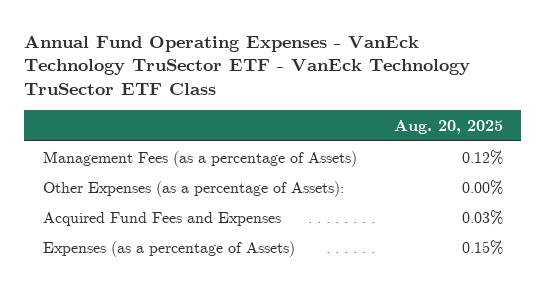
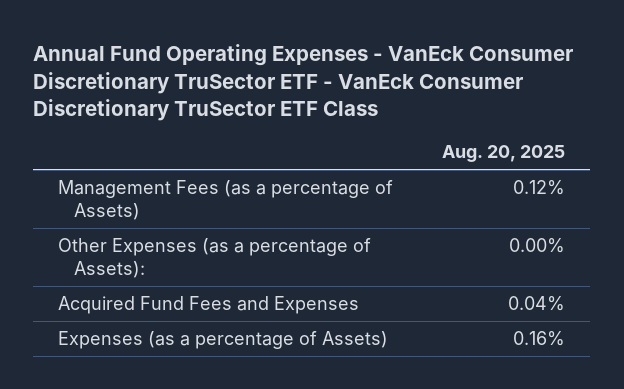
- Annual Fund Operating Expenses - VanEck Technology TruSector ETF - VanEck Technology TruSector ETF Class
+ Annual Fund Operating Expenses - VanEck Consumer Discretionary TruSector ETF - VanEck Consumer Discretionary TruSector ETF Class
- Acquired Fund Fees and Expenses | 0.03%
- Expenses (as a percentage of Assets) | 0.15%
+ Acquired Fund Fees and Expenses | 0.04%
+ Expenses (as a percentage of Assets) | 0.16%

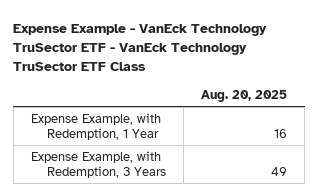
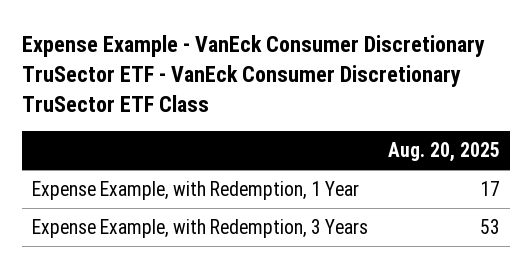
- Expense Example - VanEck Technology TruSector ETF - VanEck Technology TruSector ETF Class
+ Expense Example - VanEck Consumer Discretionary TruSector ETF - VanEck Consumer Discretionary TruSector ETF Class
- Expense Example, with Redemption, 1 Year | 16
- Expense Example, with Redemption, 3 Years | 49
+ Expense Example, with Redemption, 1 Year | 17
+ Expense Example, with Redemption, 3 Years | 53

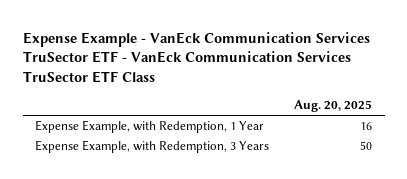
- Expense Example - VanEck Consumer Discretionary TruSector ETF - VanEck Consumer Discretionary TruSector ETF Class
+ Expense Example - VanEck Communication Services TruSector ETF - VanEck Communication Services TruSector ETF Class
- Expense Example, with Redemption, 1 Year | 17
- Expense Example, with Redemption, 3 Years | 53
+ Expense Example, with Redemption, 1 Year | 16
+ Expense Example, with Redemption, 3 Years | 50

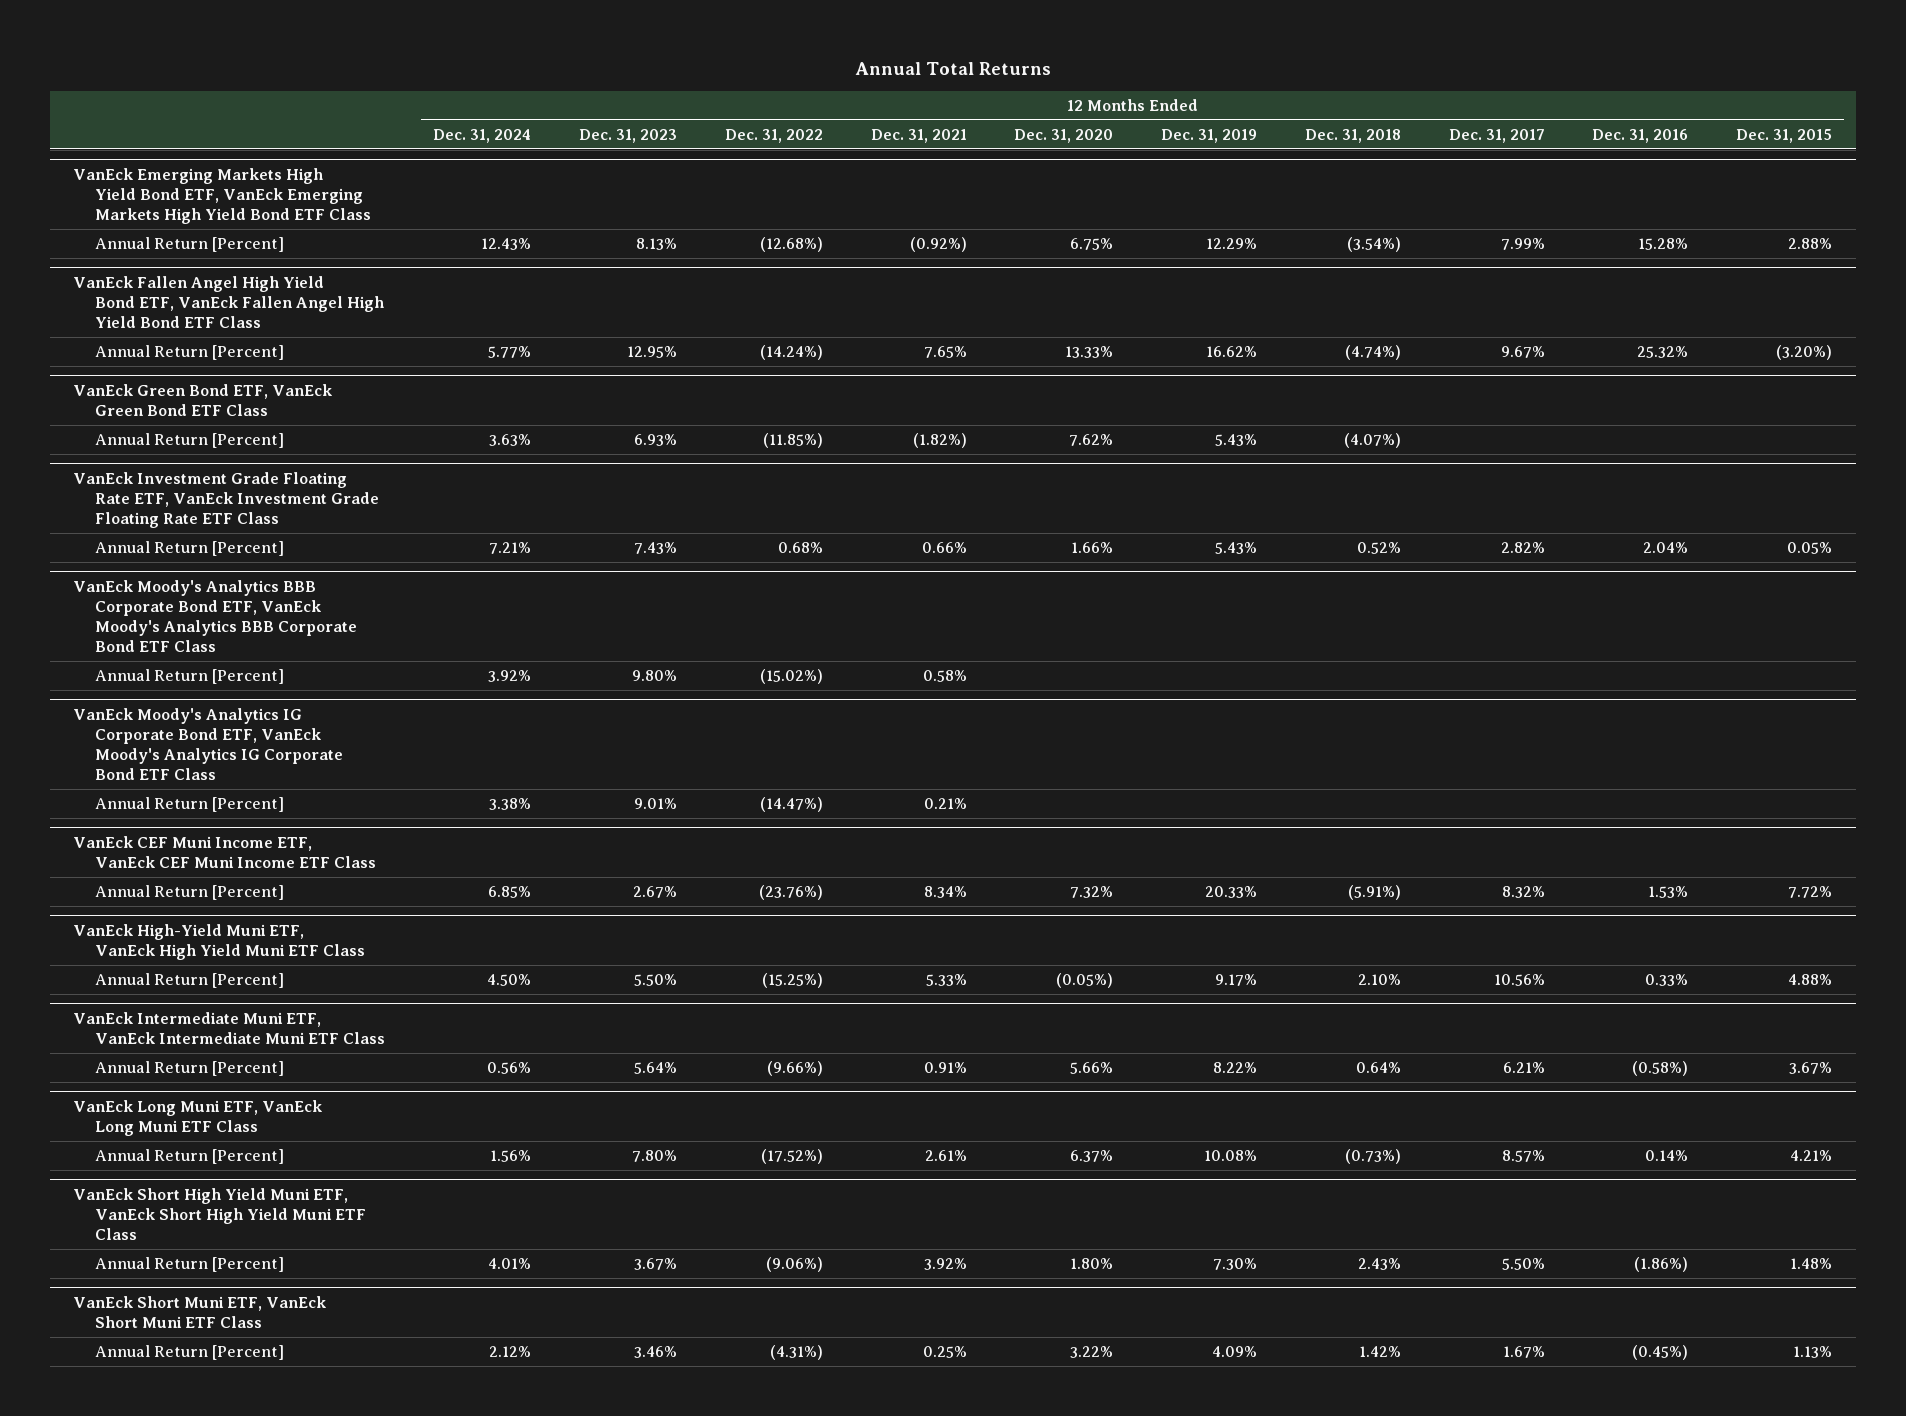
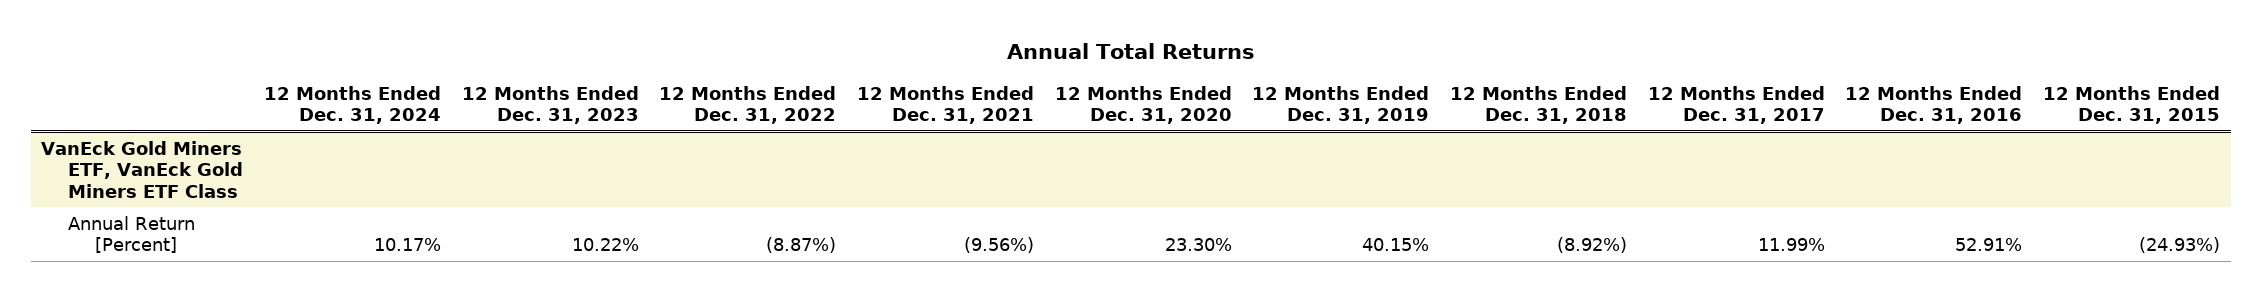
- VanEck Emerging Markets High Yield Bond ETF, VanEck Emerging Markets High Yield Bond ETF Class
- Annual Return [Percent] | 12.43% | 8.13% | (12.68%) | (0.92%) | 6.75% | 12.29% | (3.54%) | 7.99% | 15.28% | 2.88%
- VanEck Fallen Angel High Yield Bond ETF, VanEck Fallen Angel High Yield Bond ETF Class
- Annual Return [Percent] | 5.77% | 12.95% | (14.24%) | 7.65% | 13.33% | 16.62% | (4.74%) | 9.67% | 25.32% | (3.20%)
- VanEck Green Bond ETF, VanEck Green Bond ETF Class
- Annual Return [Percent] | 3.63% | 6.93% | (11.85%) | (1.82%) | 7.62% | 5.43% | (4.07%) | | |
- VanEck Investment Grade Floating Rate ETF, VanEck Investment Grade Floating Rate ETF Class
- Annual Return [Percent] | 7.21% | 7.43% | 0.68% | 0.66% | 1.66% | 5.43% | 0.52% | 2.82% | 2.04% | 0.05%
- VanEck Moody's Analytics BBB Corporate Bond ETF, VanEck Moody's Analytics BBB Corporate Bond ETF Class
- Annual Return [Percent] | 3.92% | 9.80% | (15.02%) | 0.58% | | | | | |
- VanEck Moody's Analytics IG Corporate Bond ETF, VanEck Moody's Analytics IG Corporate Bond ETF Class
- Annual Return [Percent] | 3.38% | 9.01% | (14.47%) | 0.21% | | | | | |
- VanEck CEF Muni Income ETF, VanEck CEF Muni Income ETF Class
- Annual Return [Percent] | 6.85% | 2.67% | (23.76%) | 8.34% | 7.32% | 20.33% | (5.91%) | 8.32% | 1.53% | 7.72%
- VanEck High-Yield Muni ETF, VanEck High Yield Muni ETF Class
- Annual Return [Percent] | 4.50% | 5.50% | (15.25%) | 5.33% | (0.05%) | 9.17% | 2.10% | 10.56% | 0.33% | 4.88%
- VanEck Intermediate Muni ETF, VanEck Intermediate Muni ETF Class
- Annual Return [Percent] | 0.56% | 5.64% | (9.66%) | 0.91% | 5.66% | 8.22% | 0.64% | 6.21% | (0.58%) | 3.67%
- VanEck Long Muni ETF, VanEck Long Muni ETF Class
- Annual Return [Percent] | 1.56% | 7.80% | (17.52%) | 2.61% | 6.37% | 10.08% | (0.73%) | 8.57% | 0.14% | 4.21%
- VanEck Short High Yield Muni ETF, VanEck Short High Yield Muni ETF Class
- Annual Return [Percent] | 4.01% | 3.67% | (9.06%) | 3.92% | 1.80% | 7.30% | 2.43% | 5.50% | (1.86%) | 1.48%
- VanEck Short Muni ETF, VanEck Short Muni ETF Class
- Annual Return [Percent] | 2.12% | 3.46% | (4.31%) | 0.25% | 3.22% | 4.09% | 1.42% | 1.67% | (0.45%) | 1.13%
+ VanEck Gold Miners ETF, VanEck Gold Miners ETF Class
+ Annual Return [Percent] | 10.17% | 10.22% | (8.87%) | (9.56%) | 23.30% | 40.15% | (8.92%) | 11.99% | 52.91% | (24.93%)

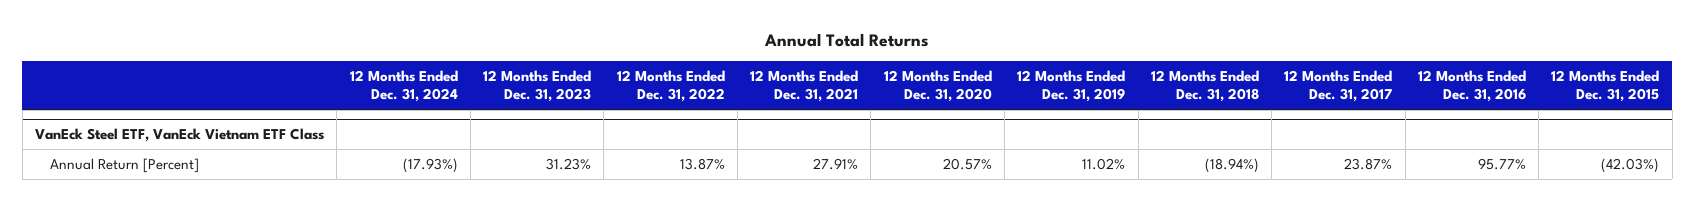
- VanEck Gold Miners ETF, VanEck Gold Miners ETF Class
- Annual Return [Percent] | 10.17% | 10.22% | (8.87%) | (9.56%) | 23.30% | 40.15% | (8.92%) | 11.99% | 52.91% | (24.93%)
+ VanEck Steel ETF, VanEck Vietnam ETF Class
+ Annual Return [Percent] | (17.93%) | 31.23% | 13.87% | 27.91% | 20.57% | 11.02% | (18.94%) | 23.87% | 95.77% | (42.03%)

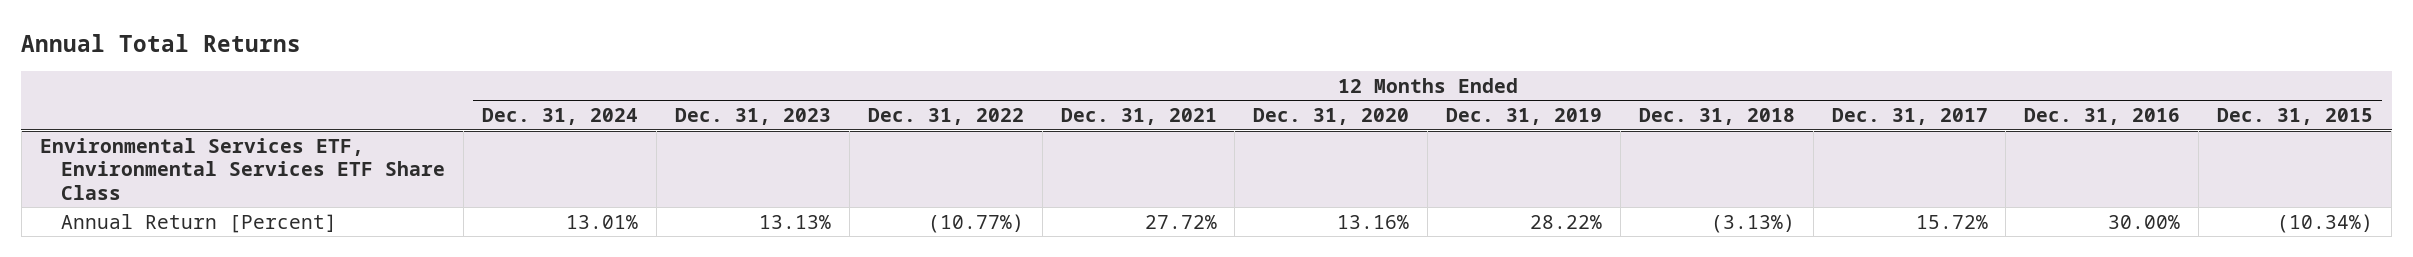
- VanEck Steel ETF, VanEck Vietnam ETF Class
- Annual Return [Percent] | (17.93%) | 31.23% | 13.87% | 27.91% | 20.57% | 11.02% | (18.94%) | 23.87% | 95.77% | (42.03%)
+ Environmental Services ETF, Environmental Services ETF Share Class
+ Annual Return [Percent] | 13.01% | 13.13% | (10.77%) | 27.72% | 13.16% | 28.22% | (3.13%) | 15.72% | 30.00% | (10.34%)

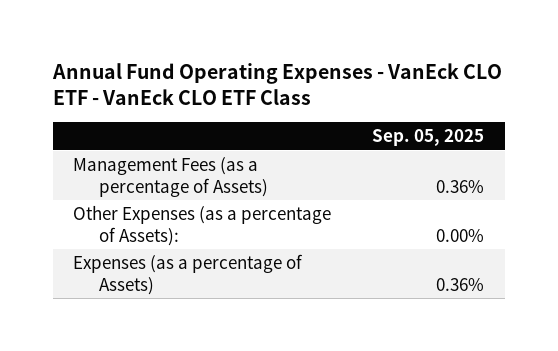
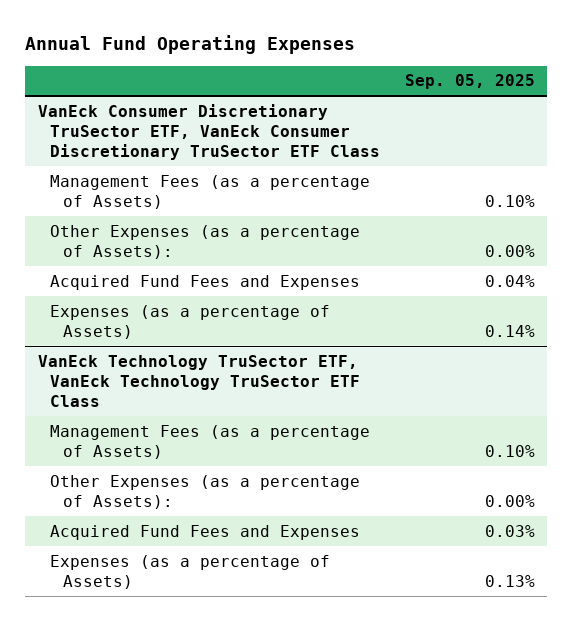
- Annual Fund Operating Expenses - VanEck CLO ETF - VanEck CLO ETF Class
+ Annual Fund Operating Expenses
- Management Fees (as a percentage of Assets) | 0.36%
+ VanEck Consumer Discretionary TruSector ETF, VanEck Consumer Discretionary TruSector ETF Class
+ Management Fees (as a percentage of Assets) | 0.10%
- Expenses (as a percentage of Assets) | 0.36%
+ Acquired Fund Fees and Expenses | 0.04%
+ Expenses (as a percentage of Assets) | 0.14%
+ VanEck Technology TruSector ETF, VanEck Technology TruSector ETF Class
+ Management Fees (as a percentage of Assets) | 0.10%
+ Other Expenses (as a percentage of Assets): | 0.00%
+ Acquired Fund Fees and Expenses | 0.03%
+ Expenses (as a percentage of Assets) | 0.13%

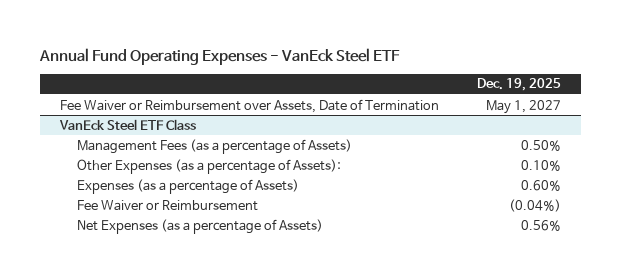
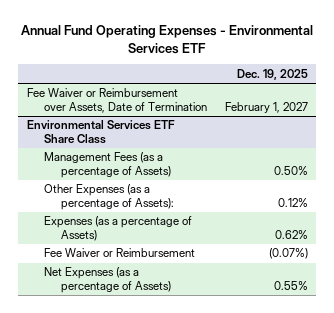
- Annual Fund Operating Expenses - VanEck Steel ETF
+ Annual Fund Operating Expenses - Environmental Services ETF
- Fee Waiver or Reimbursement over Assets, Date of Termination | May 1, 2027
- VanEck Steel ETF Class
+ Fee Waiver or Reimbursement over Assets, Date of Termination | February 1, 2027
+ Environmental Services ETF Share Class
- Other Expenses (as a percentage of Assets): | 0.10%
- Expenses (as a percentage of Assets) | 0.60%
- Fee Waiver or Reimbursement | (0.04%)
- Net Expenses (as a percentage of Assets) | 0.56%
+ Other Expenses (as a percentage of Assets): | 0.12%
+ Expenses (as a percentage of Assets) | 0.62%
+ Fee Waiver or Reimbursement | (0.07%)
+ Net Expenses (as a percentage of Assets) | 0.55%

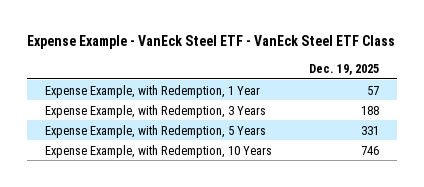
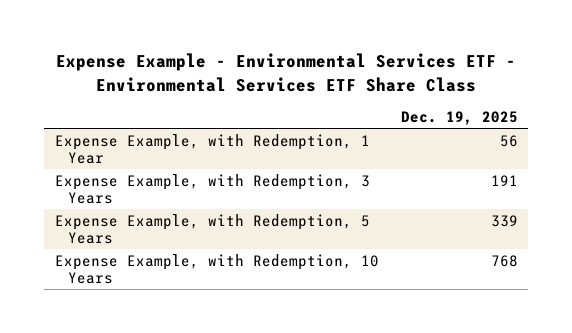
- Expense Example - VanEck Steel ETF - VanEck Steel ETF Class
+ Expense Example - Environmental Services ETF - Environmental Services ETF Share Class
- Expense Example, with Redemption, 1 Year | 57
- Expense Example, with Redemption, 3 Years | 188
- Expense Example, with Redemption, 5 Years | 331
- Expense Example, with Redemption, 10 Years | 746
+ Expense Example, with Redemption, 1 Year | 56
+ Expense Example, with Redemption, 3 Years | 191
+ Expense Example, with Redemption, 5 Years | 339
+ Expense Example, with Redemption, 10 Years | 768

